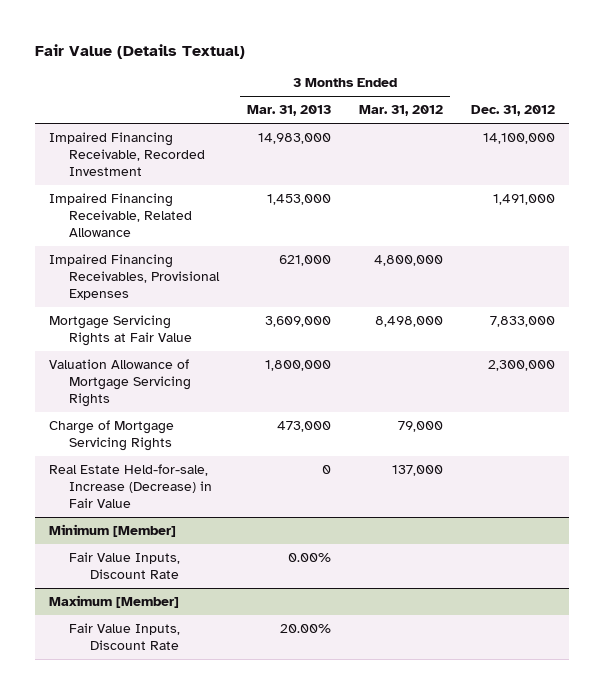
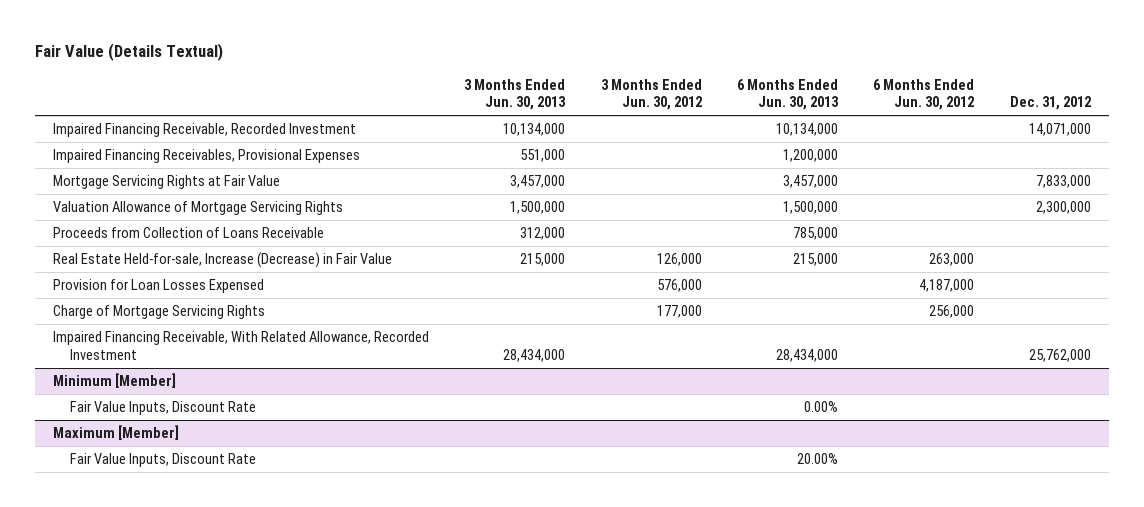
- | 3 Months Ended Mar. 31, 2013 | 3 Months Ended Mar. 31, 2012 | Dec. 31, 2012
+ | 3 Months Ended Jun. 30, 2013 | 3 Months Ended Jun. 30, 2012 | 6 Months Ended Jun. 30, 2013 | 6 Months Ended Jun. 30, 2012 | Dec. 31, 2012
- Impaired Financing Receivable, Recorded Investment | 14,983,000 | | 14,100,000
- Impaired Financing Receivable, Related Allowance | 1,453,000 | | 1,491,000
+ Impaired Financing Receivable, Recorded Investment | 10,134,000 | | 10,134,000 | | 14,071,000
+ Proceeds from Collection of Loans Receivable | 312,000 | | 785,000 | |
+ Provision for Loan Losses Expensed | | 576,000 | | 4,187,000 |
moved down: Charge of Mortgage Servicing Rights | | 177,000 | | 256,000 |
+ Impaired Financing Receivable, With Related Allowance, Recorded Investment | 28,434,000 | | 28,434,000 | | 25,762,000

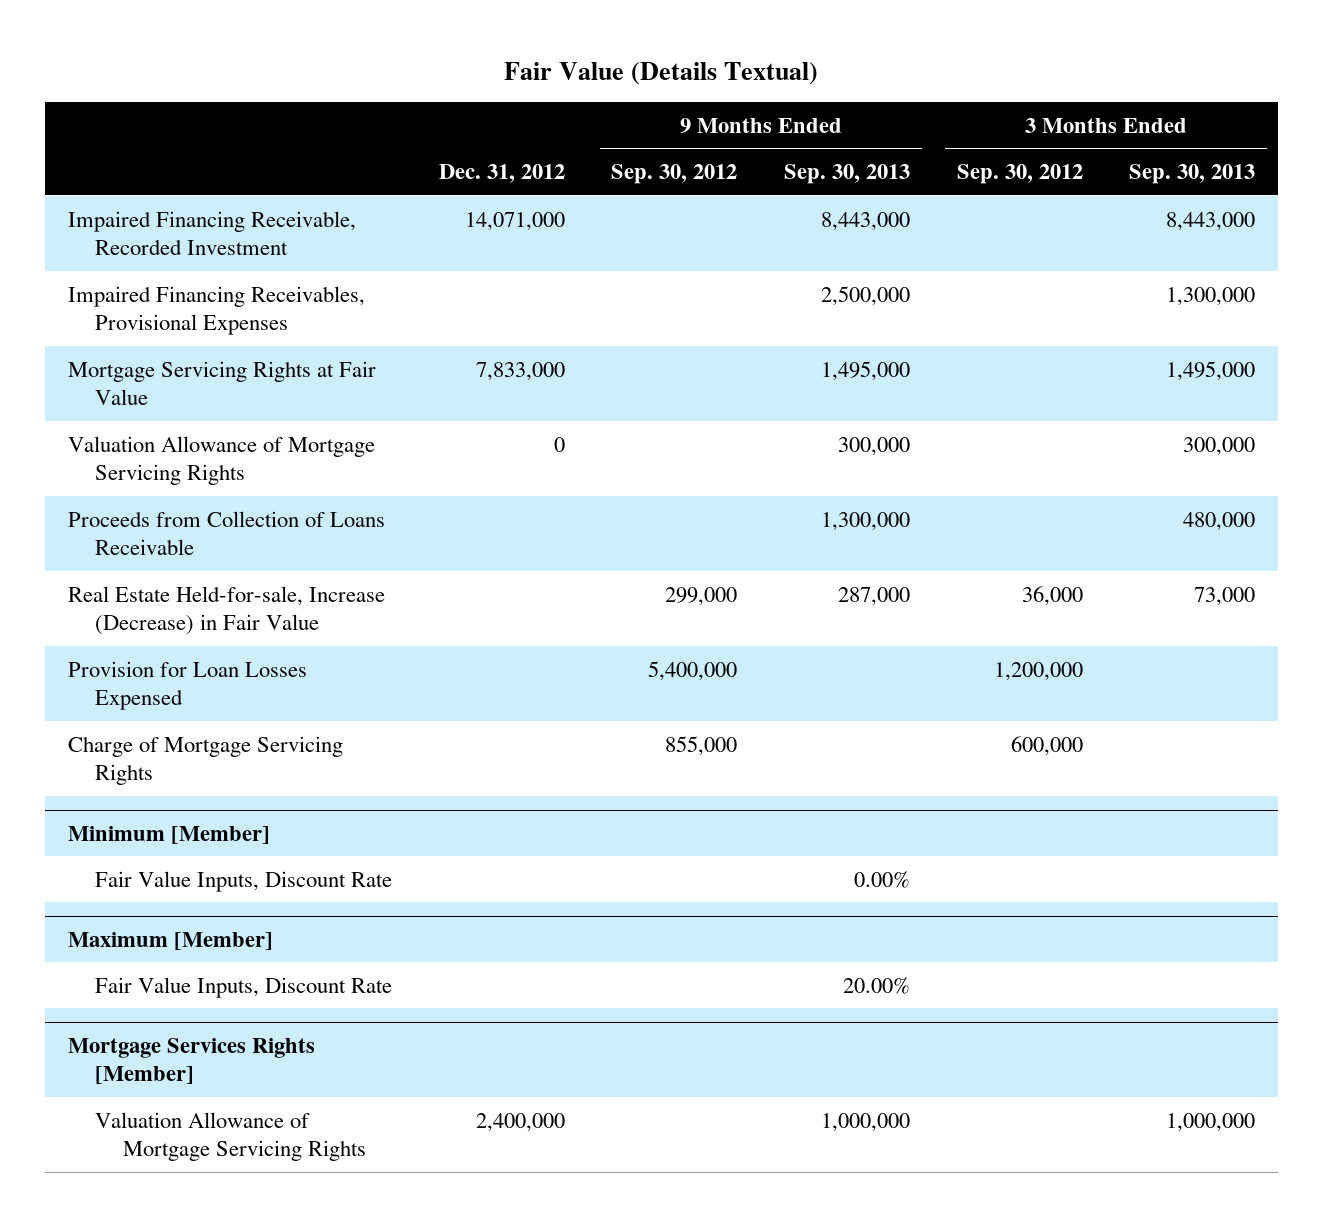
- | 3 Months Ended Jun. 30, 2013 | 3 Months Ended Jun. 30, 2012 | 6 Months Ended Jun. 30, 2013 | 6 Months Ended Jun. 30, 2012 | Dec. 31, 2012
+ | Dec. 31, 2012 | 9 Months Ended Sep. 30, 2012 | 9 Months Ended Sep. 30, 2013 | 3 Months Ended Sep. 30, 2012 | 3 Months Ended Sep. 30, 2013
- Valuation Allowance of Mortgage Servicing Rights | 1,500,000 | | 1,500,000 | | 2,300,000
+ Valuation Allowance of Mortgage Servicing Rights | 0 | | 300,000 | | 300,000
- Impaired Financing Receivable, With Related Allowance, Recorded Investment | 28,434,000 | | 28,434,000 | | 25,762,000
+ Mortgage Services Rights [Member]
+ Valuation Allowance of Mortgage Servicing Rights | 2,400,000 | | 1,000,000 | | 1,000,000

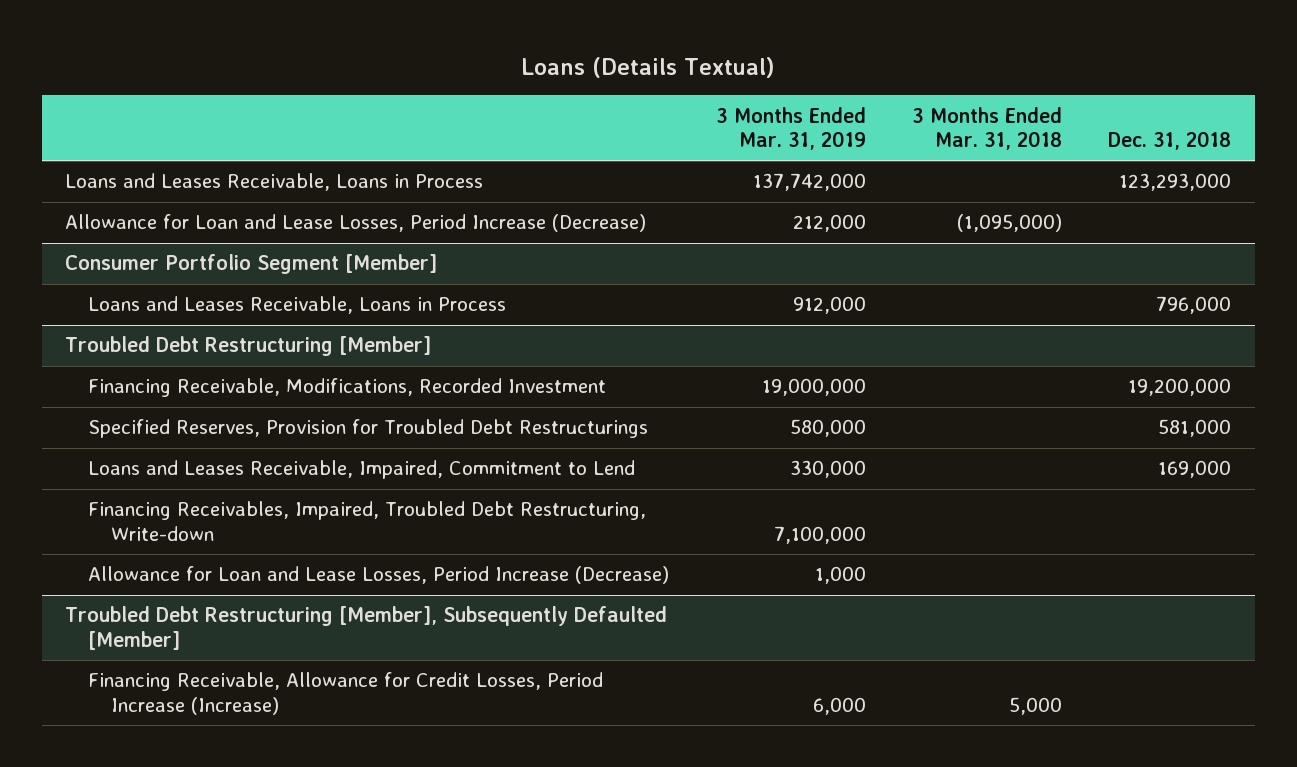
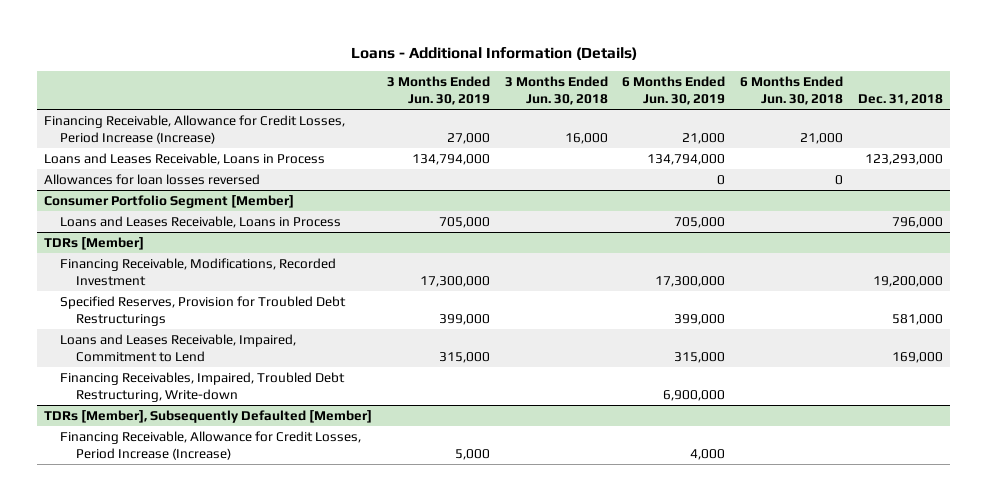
- Loans (Details Textual)
+ Loans - Additional Information (Details)
- | 3 Months Ended Mar. 31, 2019 | 3 Months Ended Mar. 31, 2018 | Dec. 31, 2018
+ | 3 Months Ended Jun. 30, 2019 | 3 Months Ended Jun. 30, 2018 | 6 Months Ended Jun. 30, 2019 | 6 Months Ended Jun. 30, 2018 | Dec. 31, 2018
+ Financing Receivable, Allowance for Credit Losses, Period Increase (Increase) | 27,000 | 16,000 | 21,000 | 21,000 |
- Allowance for Loan and Lease Losses, Period Increase (Decrease) | 212,000 | (1,095,000) |
+ Allowances for loan losses reversed | | | 0 | 0 |
- Troubled Debt Restructuring [Member]
+ TDRs [Member]
- Allowance for Loan and Lease Losses, Period Increase (Decrease) | 1,000 | |
- Troubled Debt Restructuring [Member], Subsequently Defaulted [Member]
- Financing Receivable, Allowance for Credit Losses, Period Increase (Increase) | 6,000 | 5,000 |
+ TDRs [Member], Subsequently Defaulted [Member]
+ Financing Receivable, Allowance for Credit Losses, Period Increase (Increase) | 5,000 | | 4,000 | |

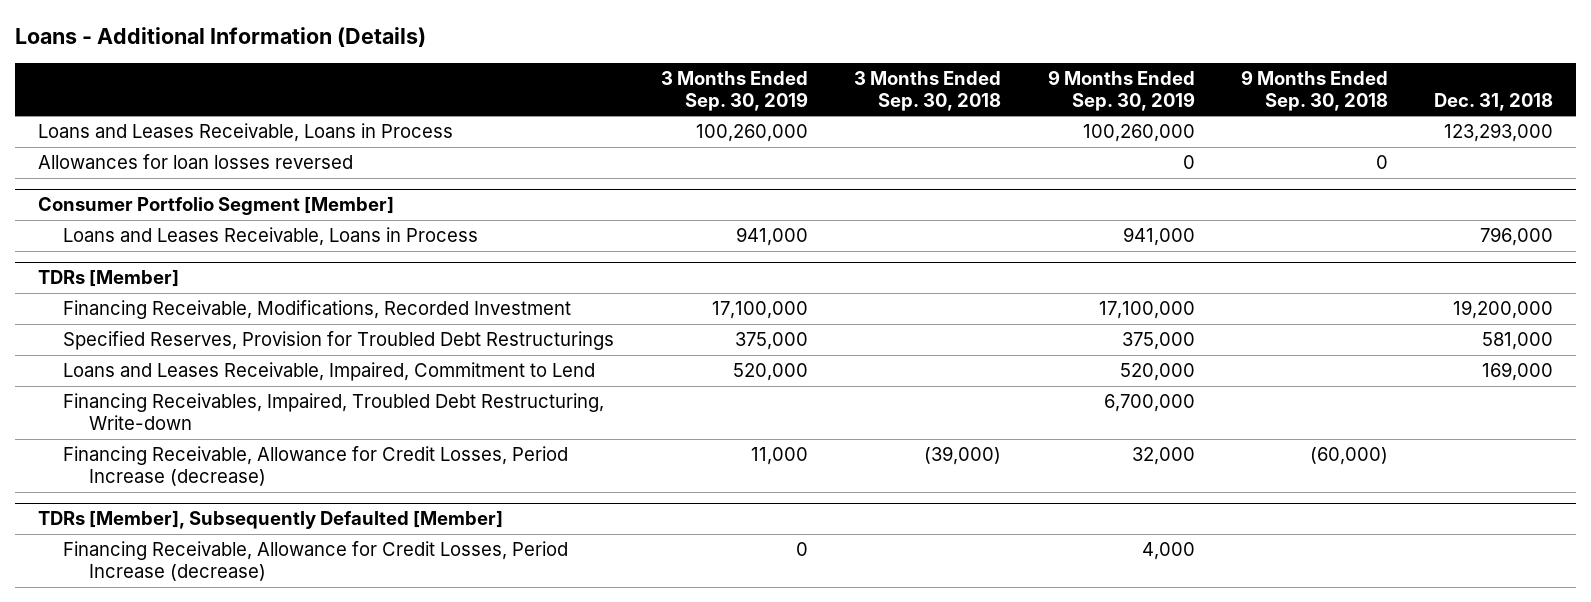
- | 3 Months Ended Jun. 30, 2019 | 3 Months Ended Jun. 30, 2018 | 6 Months Ended Jun. 30, 2019 | 6 Months Ended Jun. 30, 2018 | Dec. 31, 2018
+ | 3 Months Ended Sep. 30, 2019 | 3 Months Ended Sep. 30, 2018 | 9 Months Ended Sep. 30, 2019 | 9 Months Ended Sep. 30, 2018 | Dec. 31, 2018
- Financing Receivable, Allowance for Credit Losses, Period Increase (Increase) | 27,000 | 16,000 | 21,000 | 21,000 |
@ TDRs [Member]
+ Financing Receivable, Allowance for Credit Losses, Period Increase (decrease) | 11,000 | (39,000) | 32,000 | (60,000) |
@ TDRs [Member], Subsequently Defaulted [Member]
- Financing Receivable, Allowance for Credit Losses, Period Increase (Increase) | 5,000 | | 4,000 | |
+ Financing Receivable, Allowance for Credit Losses, Period Increase (decrease) | 0 | | 4,000 | |

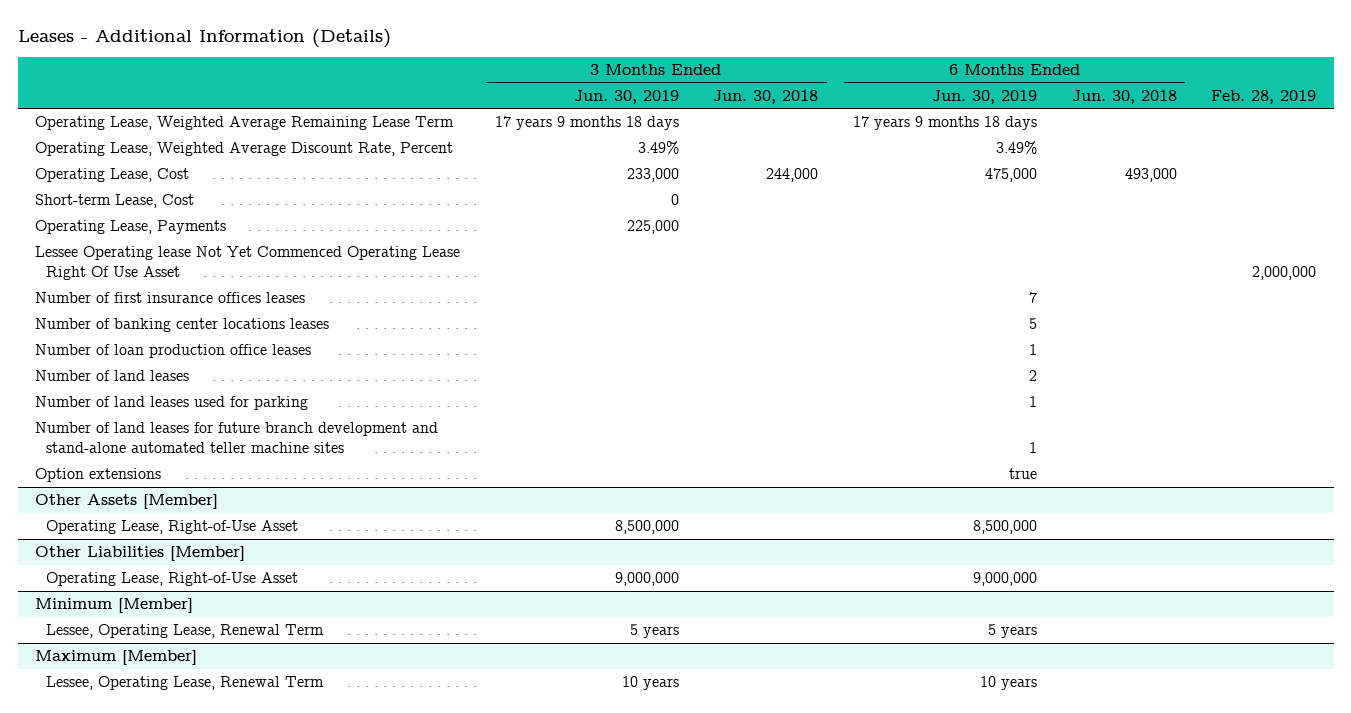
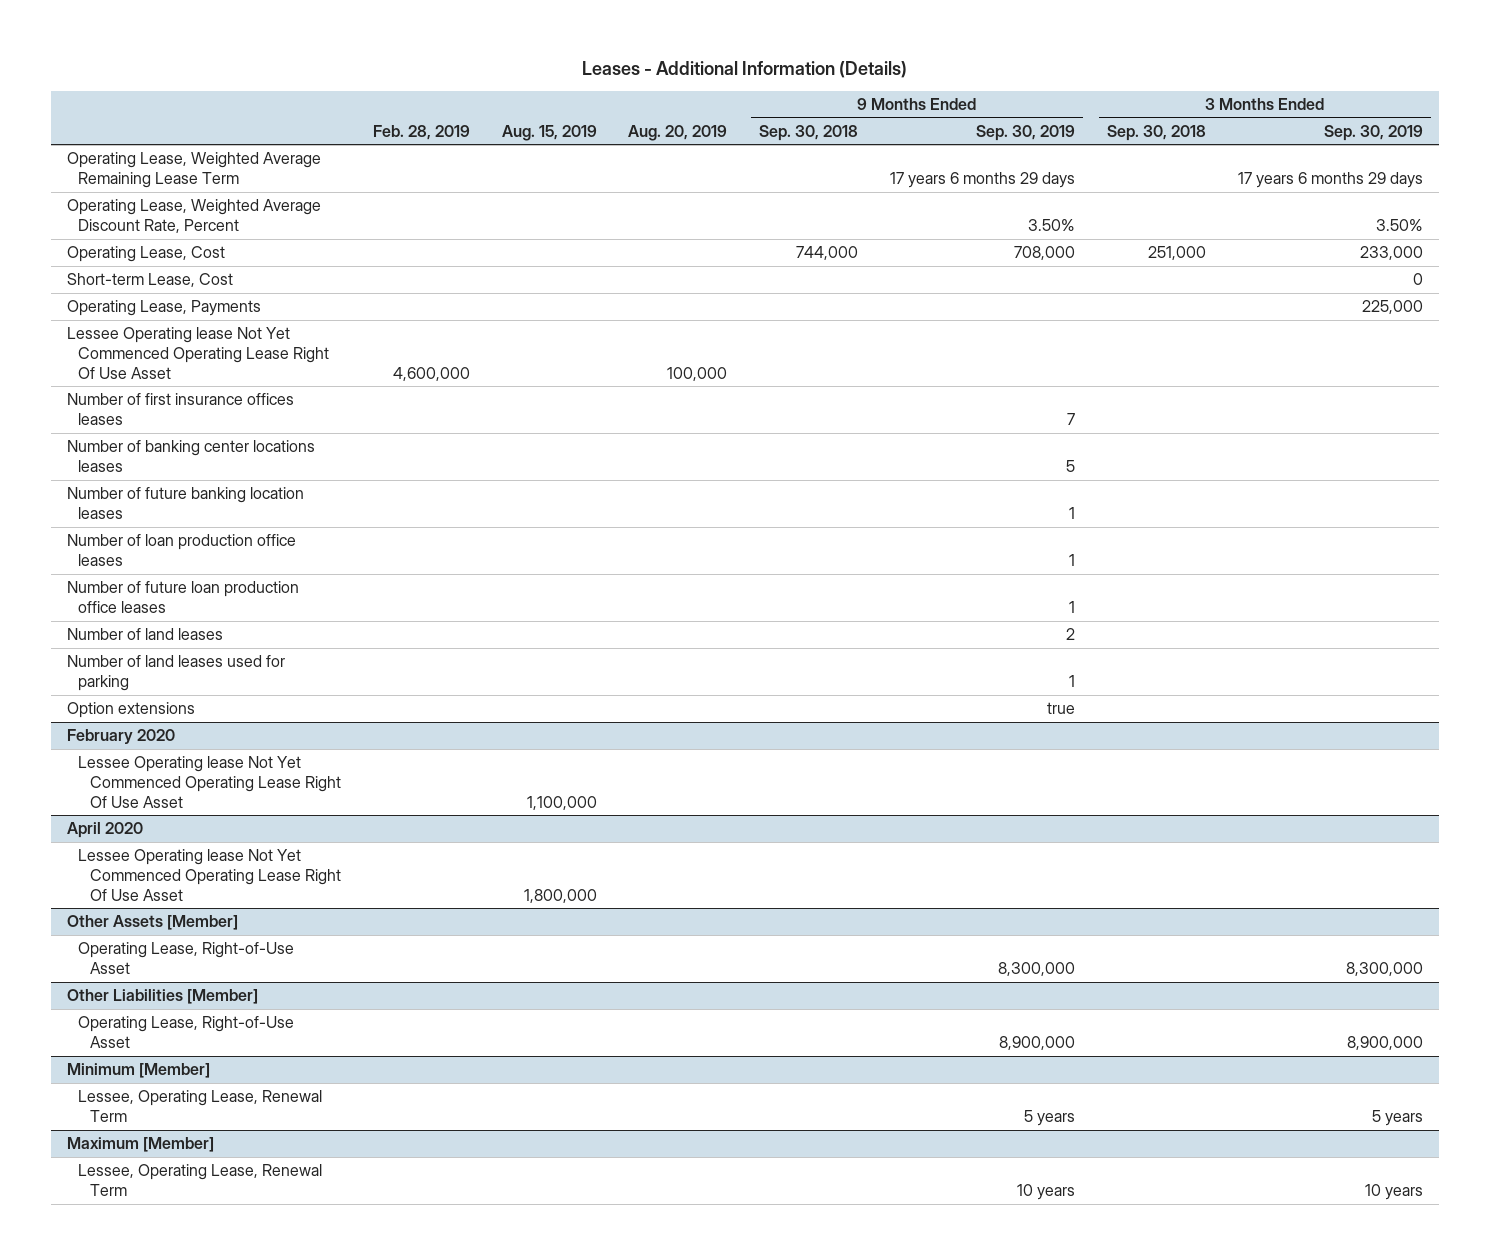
- | 3 Months Ended Jun. 30, 2019 | 3 Months Ended Jun. 30, 2018 | 6 Months Ended Jun. 30, 2019 | 6 Months Ended Jun. 30, 2018 | Feb. 28, 2019
+ | Feb. 28, 2019 | Aug. 15, 2019 | Aug. 20, 2019 | 9 Months Ended Sep. 30, 2018 | 9 Months Ended Sep. 30, 2019 | 3 Months Ended Sep. 30, 2018 | 3 Months Ended Sep. 30, 2019
- Lessee Operating lease Not Yet Commenced Operating Lease Right Of Use Asset | | | | | 2,000,000
+ Lessee Operating lease Not Yet Commenced Operating Lease Right Of Use Asset | 4,600,000 | | 100,000 | | | |
+ Number of future banking location leases | | | | | 1 | |
+ Number of future loan production office leases | | | | | 1 | |
- Number of land leases for future branch development and stand-alone automated teller machine sites | | | 1 | |
+ February 2020
+ Lessee Operating lease Not Yet Commenced Operating Lease Right Of Use Asset | | 1,100,000 | | | | |
+ April 2020
+ Lessee Operating lease Not Yet Commenced Operating Lease Right Of Use Asset | | 1,800,000 | | | | |

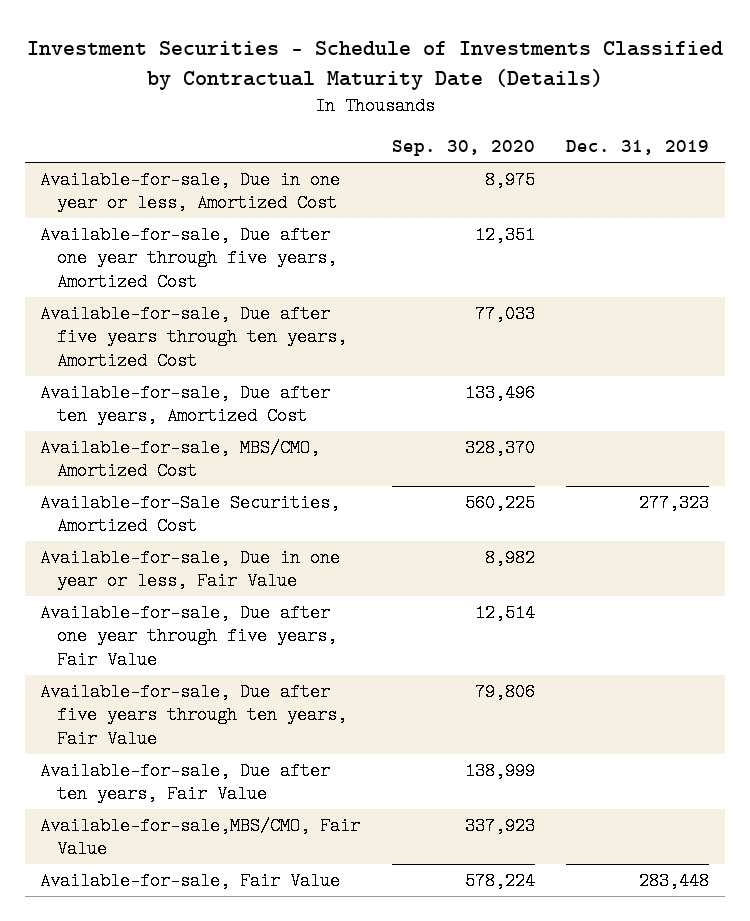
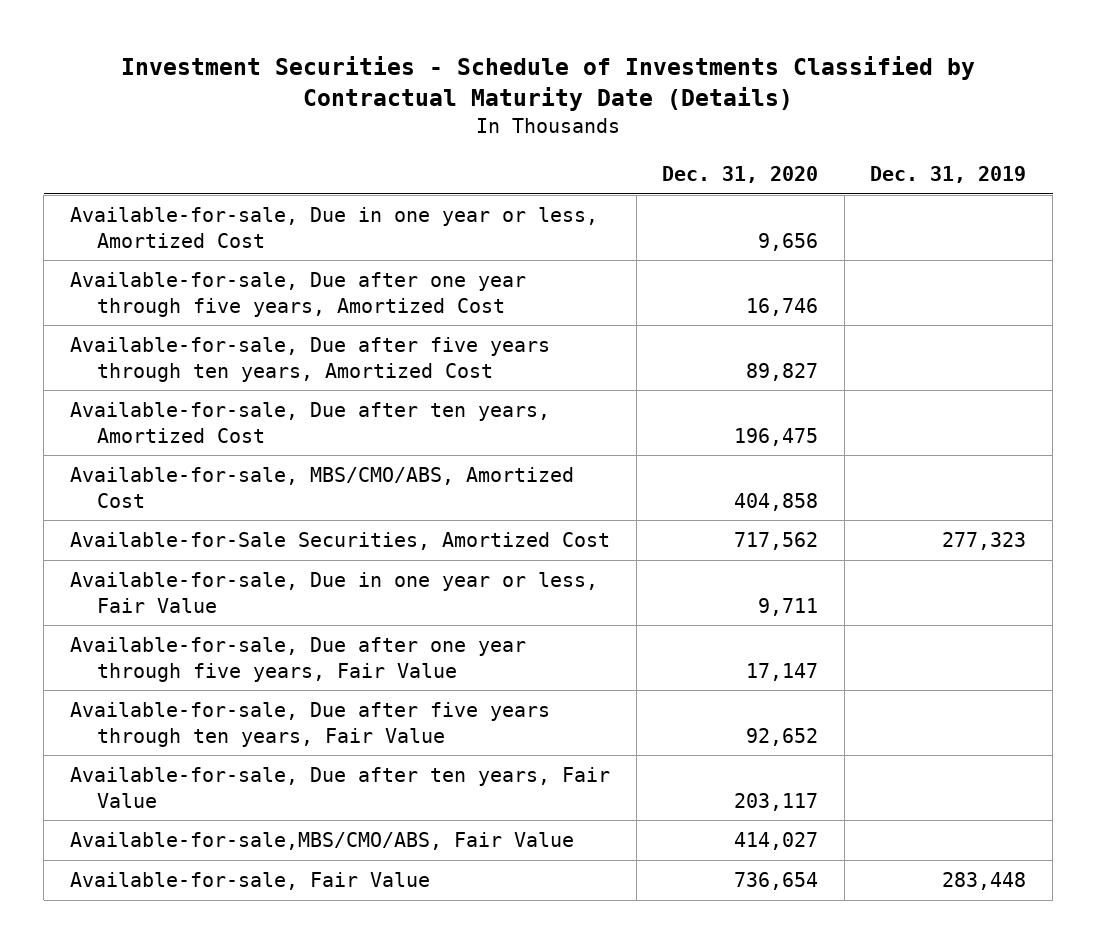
- | Sep. 30, 2020 | Dec. 31, 2019
+ | Dec. 31, 2020 | Dec. 31, 2019
- Available-for-sale, MBS/CMO, Amortized Cost | 328,370 |
+ Available-for-sale, MBS/CMO/ABS, Amortized Cost | 404,858 |
- Available-for-sale,MBS/CMO, Fair Value | 337,923 |
+ Available-for-sale,MBS/CMO/ABS, Fair Value | 414,027 |

